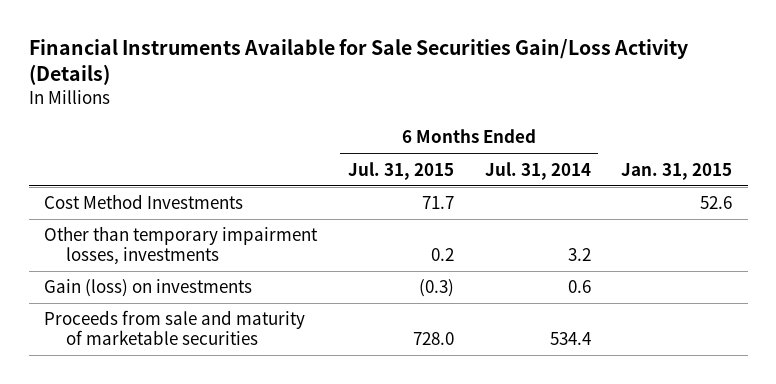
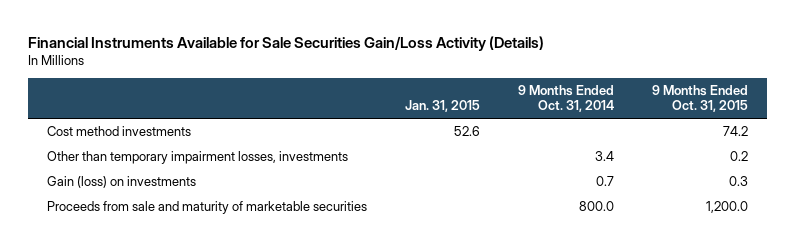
- | 6 Months Ended Jul. 31, 2015 | 6 Months Ended Jul. 31, 2014 | Jan. 31, 2015
+ | Jan. 31, 2015 | 9 Months Ended Oct. 31, 2014 | 9 Months Ended Oct. 31, 2015
- Cost Method Investments | 71.7 | | 52.6
+ Cost method investments | 52.6 | | 74.2

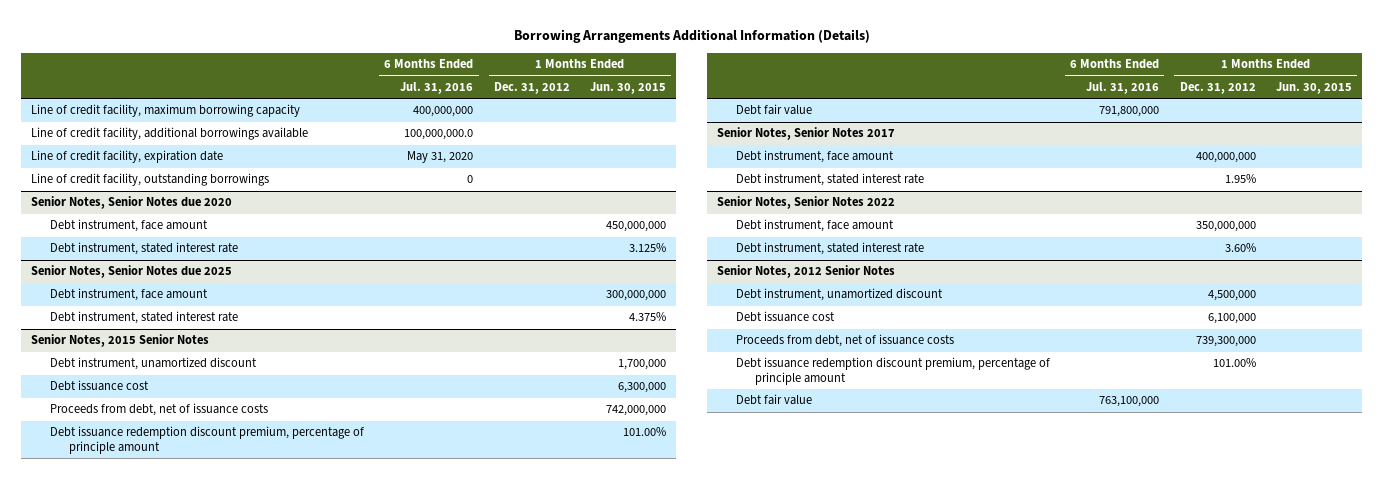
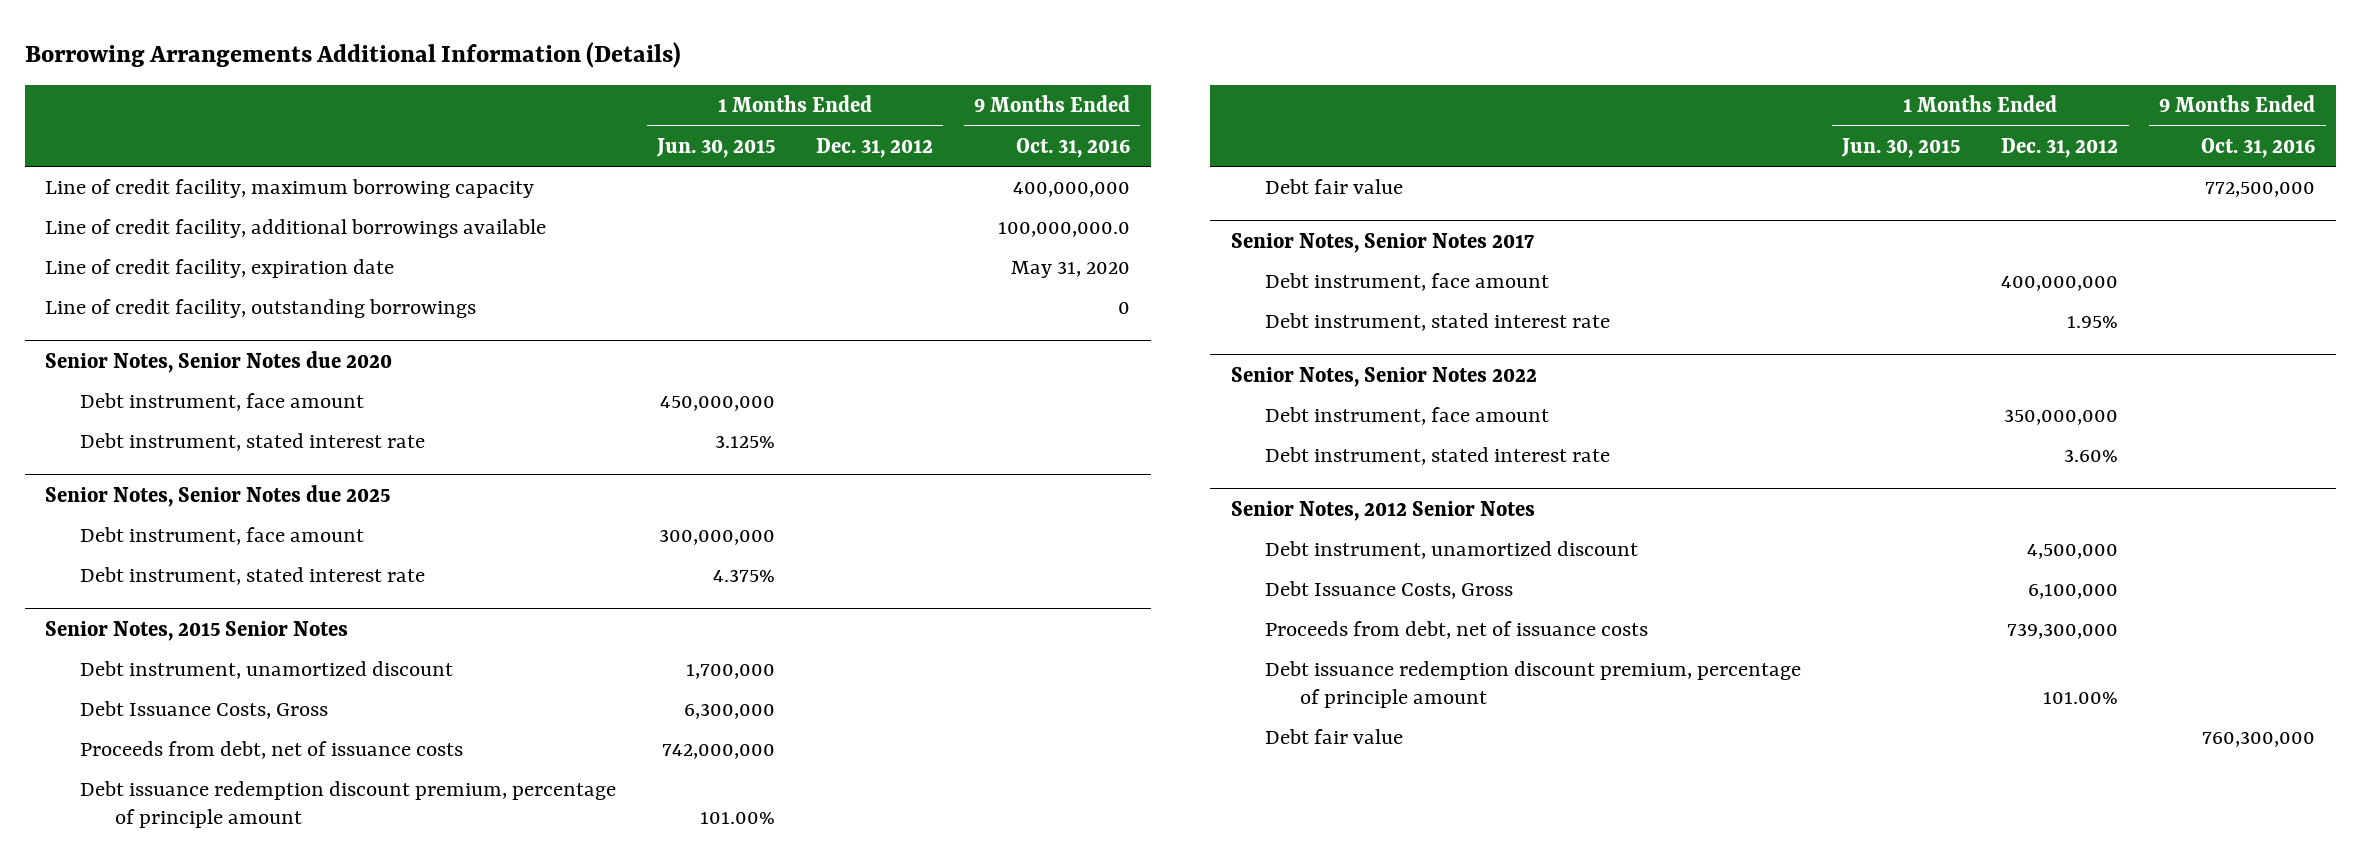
- | 6 Months Ended Jul. 31, 2016 | 1 Months Ended Dec. 31, 2012 | 1 Months Ended Jun. 30, 2015
+ | 1 Months Ended Jun. 30, 2015 | 1 Months Ended Dec. 31, 2012 | 9 Months Ended Oct. 31, 2016
@ Senior Notes, 2015 Senior Notes
- Debt issuance cost | | | 6,300,000
+ Debt Issuance Costs, Gross | 6,300,000 | |
@ Senior Notes, 2012 Senior Notes
- Debt issuance cost | | 6,100,000 |
+ Debt Issuance Costs, Gross | | 6,100,000 |

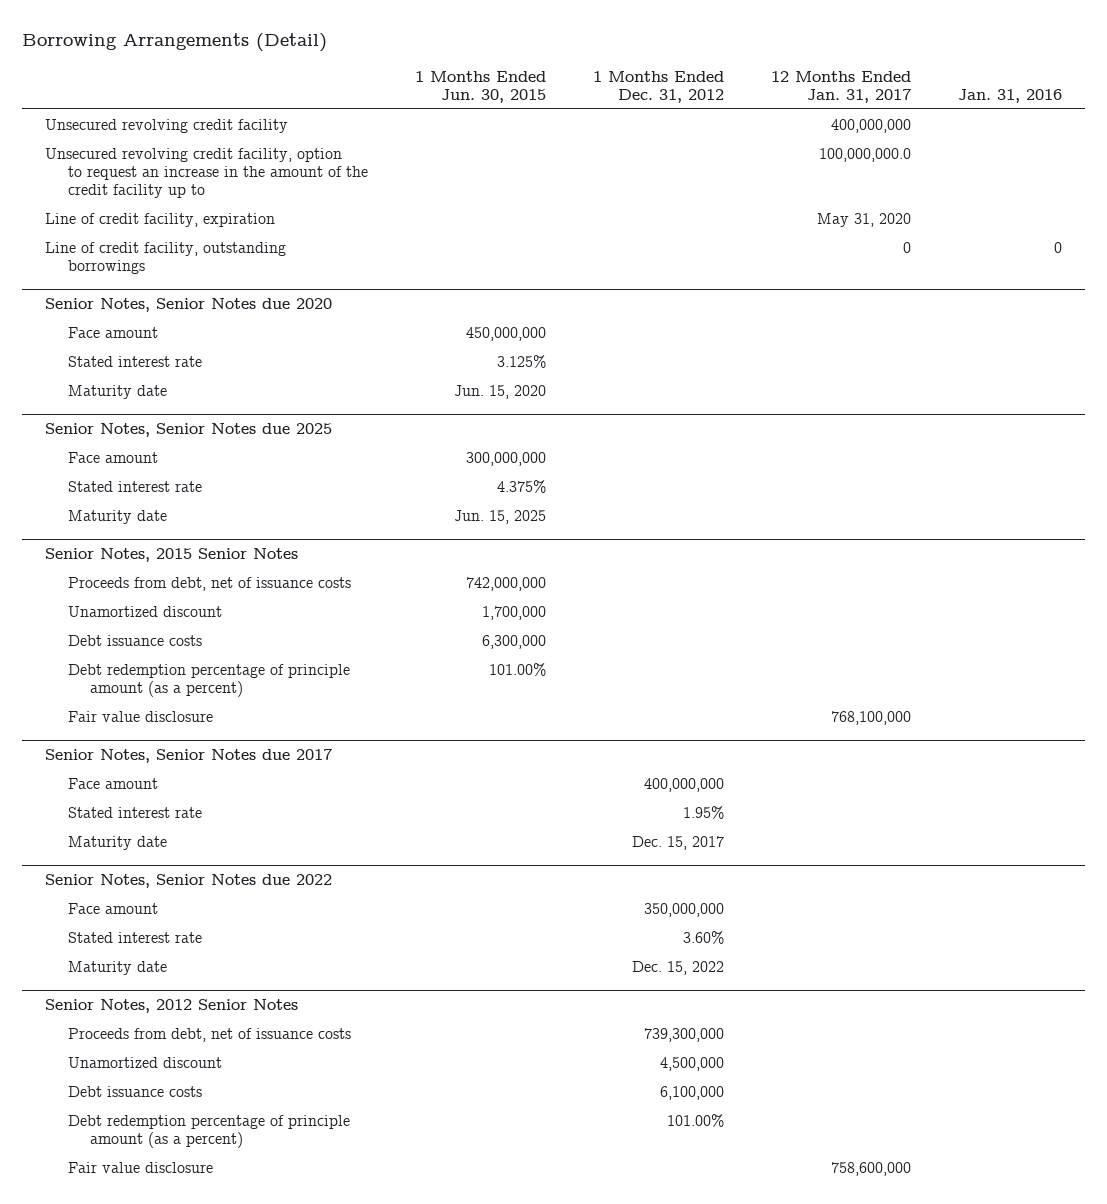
- Borrowing Arrangements Additional Information (Details)
+ Borrowing Arrangements (Detail)
- | 1 Months Ended Jun. 30, 2015 | 1 Months Ended Dec. 31, 2012 | 9 Months Ended Oct. 31, 2016
+ | 1 Months Ended Jun. 30, 2015 | 1 Months Ended Dec. 31, 2012 | 12 Months Ended Jan. 31, 2017 | Jan. 31, 2016
- Line of credit facility, maximum borrowing capacity | | | 400,000,000
- Line of credit facility, additional borrowings available | | | 100,000,000.0
- Line of credit facility, expiration date | | | May 31, 2020
+ Unsecured revolving credit facility | | | 400,000,000 |
+ Unsecured revolving credit facility, option to request an increase in the amount of the credit facility up to | | | 100,000,000.0 |
+ Line of credit facility, expiration | | | May 31, 2020 |
@ Senior Notes, Senior Notes due 2020
- Debt instrument, face amount | 450,000,000 | |
- Debt instrument, stated interest rate | 3.125% | |
+ Face amount | 450,000,000 | | |
+ Stated interest rate | 3.125% | | |
+ Maturity date | Jun. 15, 2020 | | |
@ Senior Notes, Senior Notes due 2025
- Debt instrument, face amount | 300,000,000 | |
- Debt instrument, stated interest rate | 4.375% | |
+ Face amount | 300,000,000 | | |
+ Stated interest rate | 4.375% | | |
+ Maturity date | Jun. 15, 2025 | | |
@ Senior Notes, 2015 Senior Notes
- Debt instrument, unamortized discount | 1,700,000 | |
- Debt Issuance Costs, Gross | 6,300,000 | |
- Debt issuance redemption discount premium, percentage of principle amount | 101.00% | |
- Debt fair value | | | 772,500,000
- Senior Notes, Senior Notes 2017
- Debt instrument, face amount | | 400,000,000 |
- Debt instrument, stated interest rate | | 1.95% |
- Senior Notes, Senior Notes 2022
- Debt instrument, face amount | | 350,000,000 |
- Debt instrument, stated interest rate | | 3.60% |
@ Senior Notes, 2015 Senior Notes
+ Unamortized discount | 1,700,000 | | |
+ Debt issuance costs | 6,300,000 | | |
+ Debt redemption percentage of principle amount (as a percent) | 101.00% | | |
+ Fair value disclosure | | | 768,100,000 |
+ Senior Notes, Senior Notes due 2017
+ Face amount | | 400,000,000 | |
+ Stated interest rate | | 1.95% | |
+ Maturity date | | Dec. 15, 2017 | |
+ Senior Notes, Senior Notes due 2022
+ Face amount | | 350,000,000 | |
+ Stated interest rate | | 3.60% | |
+ Maturity date | | Dec. 15, 2022 | |
@ Senior Notes, 2012 Senior Notes
- Debt instrument, unamortized discount | | 4,500,000 |
- Debt Issuance Costs, Gross | | 6,100,000 |
- Debt issuance redemption discount premium, percentage of principle amount | | 101.00% |
- Debt fair value | | | 760,300,000
+ Unamortized discount | | 4,500,000 | |
+ Debt issuance costs | | 6,100,000 | |
+ Debt redemption percentage of principle amount (as a percent) | | 101.00% | |
+ Fair value disclosure | | | 758,600,000 |

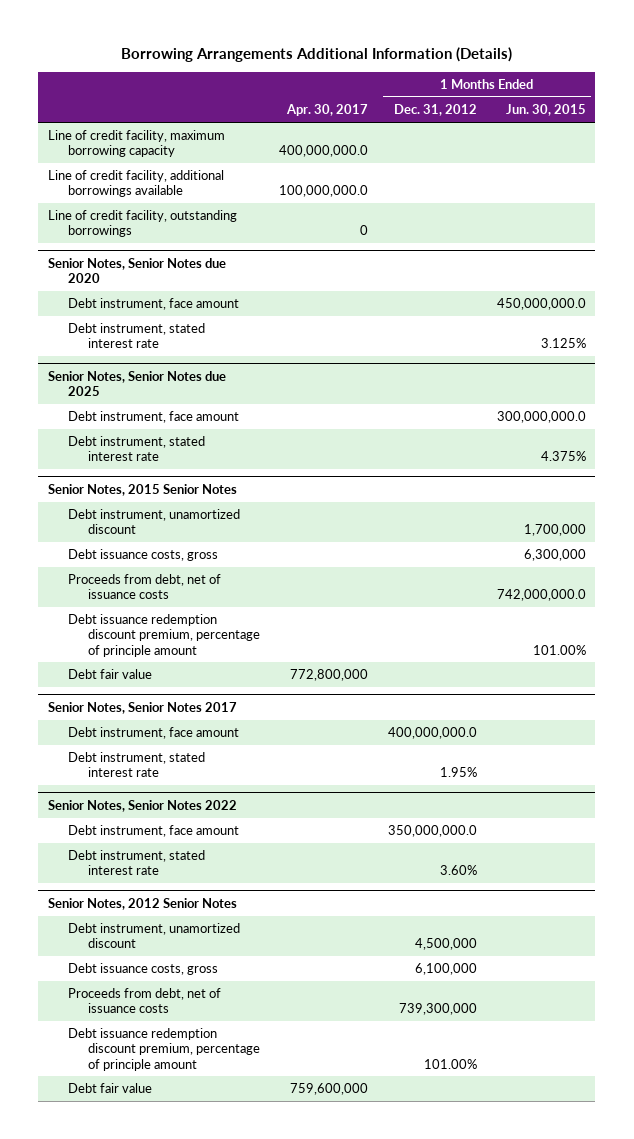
- Borrowing Arrangements (Detail)
+ Borrowing Arrangements Additional Information (Details)
- | 1 Months Ended Jun. 30, 2015 | 1 Months Ended Dec. 31, 2012 | 12 Months Ended Jan. 31, 2017 | Jan. 31, 2016
+ | Apr. 30, 2017 | 1 Months Ended Dec. 31, 2012 | 1 Months Ended Jun. 30, 2015
- Unsecured revolving credit facility | | | 400,000,000 |
- Unsecured revolving credit facility, option to request an increase in the amount of the credit facility up to | | | 100,000,000.0 |
- Line of credit facility, expiration | | | May 31, 2020 |
+ Line of credit facility, maximum borrowing capacity | 400,000,000.0 | |
+ Line of credit facility, additional borrowings available | 100,000,000.0 | |
@ Senior Notes, Senior Notes due 2020
- Face amount | 450,000,000 | | |
- Stated interest rate | 3.125% | | |
- Maturity date | Jun. 15, 2020 | | |
+ Debt instrument, face amount | | | 450,000,000.0
+ Debt instrument, stated interest rate | | | 3.125%
@ Senior Notes, Senior Notes due 2025
- Face amount | 300,000,000 | | |
- Stated interest rate | 4.375% | | |
- Maturity date | Jun. 15, 2025 | | |
+ Debt instrument, face amount | | | 300,000,000.0
+ Debt instrument, stated interest rate | | | 4.375%
@ Senior Notes, 2015 Senior Notes
- Proceeds from debt, net of issuance costs | 742,000,000 | | |
- Unamortized discount | 1,700,000 | | |
- Debt issuance costs | 6,300,000 | | |
- Debt redemption percentage of principle amount (as a percent) | 101.00% | | |
- Fair value disclosure | | | 768,100,000 |
- Senior Notes, Senior Notes due 2017
- Face amount | | 400,000,000 | |
- Stated interest rate | | 1.95% | |
- Maturity date | | Dec. 15, 2017 | |
- Senior Notes, Senior Notes due 2022
- Face amount | | 350,000,000 | |
- Stated interest rate | | 3.60% | |
- Maturity date | | Dec. 15, 2022 | |
@ Senior Notes, 2015 Senior Notes
+ Debt instrument, unamortized discount | | | 1,700,000
+ Debt issuance costs, gross | | | 6,300,000
+ Proceeds from debt, net of issuance costs | | | 742,000,000.0
+ Debt issuance redemption discount premium, percentage of principle amount | | | 101.00%
+ Debt fair value | 772,800,000 | |
+ Senior Notes, Senior Notes 2017
+ Debt instrument, face amount | | 400,000,000.0 |
+ Debt instrument, stated interest rate | | 1.95% |
+ Senior Notes, Senior Notes 2022
+ Debt instrument, face amount | | 350,000,000.0 |
+ Debt instrument, stated interest rate | | 3.60% |
@ Senior Notes, 2012 Senior Notes
+ Debt instrument, unamortized discount | | 4,500,000 |
+ Debt issuance costs, gross | | 6,100,000 |
- Unamortized discount | | 4,500,000 | |
- Debt issuance costs | | 6,100,000 | |
- Debt redemption percentage of principle amount (as a percent) | | 101.00% | |
- Fair value disclosure | | | 758,600,000 |
+ Debt issuance redemption discount premium, percentage of principle amount | | 101.00% |
+ Debt fair value | 759,600,000 | |

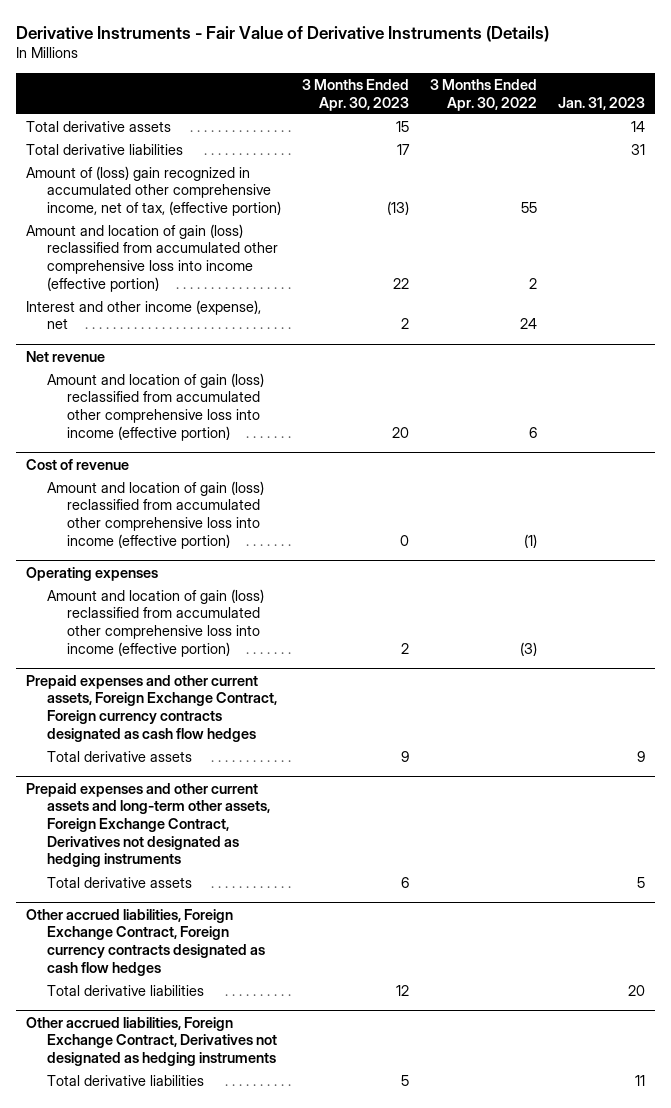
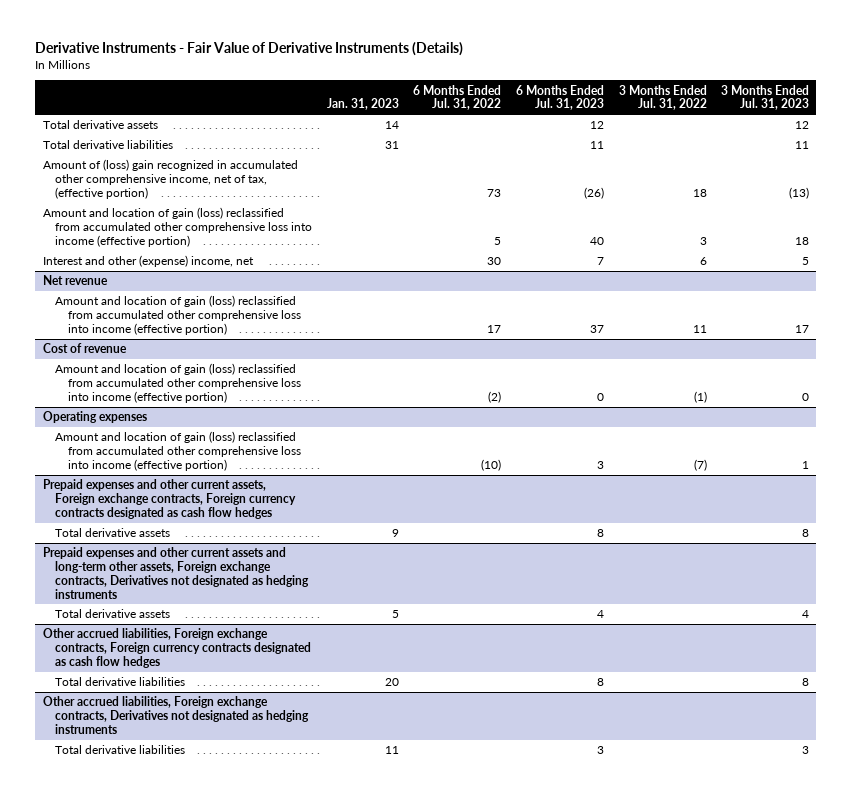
- | 3 Months Ended Apr. 30, 2023 | 3 Months Ended Apr. 30, 2022 | Jan. 31, 2023
+ | Jan. 31, 2023 | 6 Months Ended Jul. 31, 2022 | 6 Months Ended Jul. 31, 2023 | 3 Months Ended Jul. 31, 2022 | 3 Months Ended Jul. 31, 2023
- Interest and other income (expense), net | 2 | 24 |
+ Interest and other (expense) income, net | | 30 | 7 | 6 | 5
- Prepaid expenses and other current assets, Foreign Exchange Contract, Foreign currency contracts designated as cash flow hedges
+ Prepaid expenses and other current assets, Foreign exchange contracts, Foreign currency contracts designated as cash flow hedges
- Prepaid expenses and other current assets and long-term other assets, Foreign Exchange Contract, Derivatives not designated as hedging instruments
+ Prepaid expenses and other current assets and long-term other assets, Foreign exchange contracts, Derivatives not designated as hedging instruments
- Other accrued liabilities, Foreign Exchange Contract, Foreign currency contracts designated as cash flow hedges
+ Other accrued liabilities, Foreign exchange contracts, Foreign currency contracts designated as cash flow hedges
- Other accrued liabilities, Foreign Exchange Contract, Derivatives not designated as hedging instruments
+ Other accrued liabilities, Foreign exchange contracts, Derivatives not designated as hedging instruments

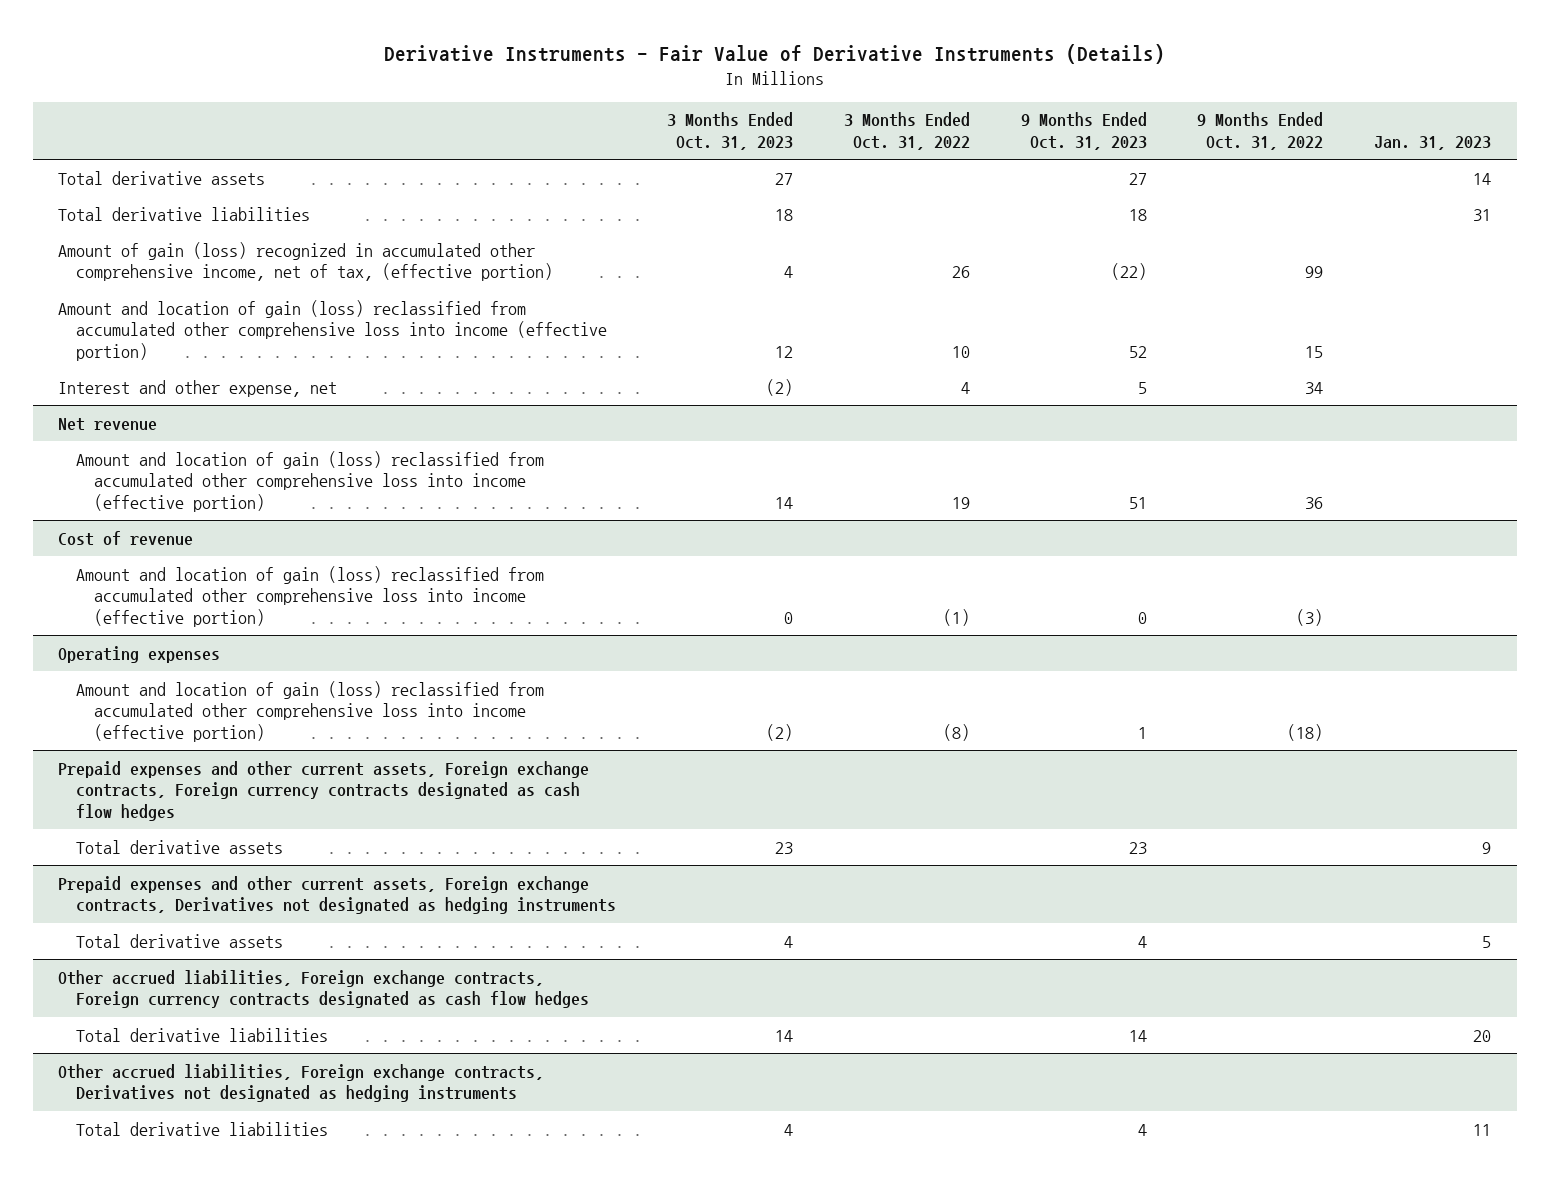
- | Jan. 31, 2023 | 6 Months Ended Jul. 31, 2022 | 6 Months Ended Jul. 31, 2023 | 3 Months Ended Jul. 31, 2022 | 3 Months Ended Jul. 31, 2023
+ | 3 Months Ended Oct. 31, 2023 | 3 Months Ended Oct. 31, 2022 | 9 Months Ended Oct. 31, 2023 | 9 Months Ended Oct. 31, 2022 | Jan. 31, 2023
- Amount of (loss) gain recognized in accumulated other comprehensive income, net of tax, (effective portion) | | 73 | (26) | 18 | (13)
+ Amount of gain (loss) recognized in accumulated other comprehensive income, net of tax, (effective portion) | 4 | 26 | (22) | 99 |
- Interest and other (expense) income, net | | 30 | 7 | 6 | 5
+ Interest and other expense, net | (2) | 4 | 5 | 34 |
- Prepaid expenses and other current assets and long-term other assets, Foreign exchange contracts, Derivatives not designated as hedging instruments
+ Prepaid expenses and other current assets, Foreign exchange contracts, Derivatives not designated as hedging instruments

